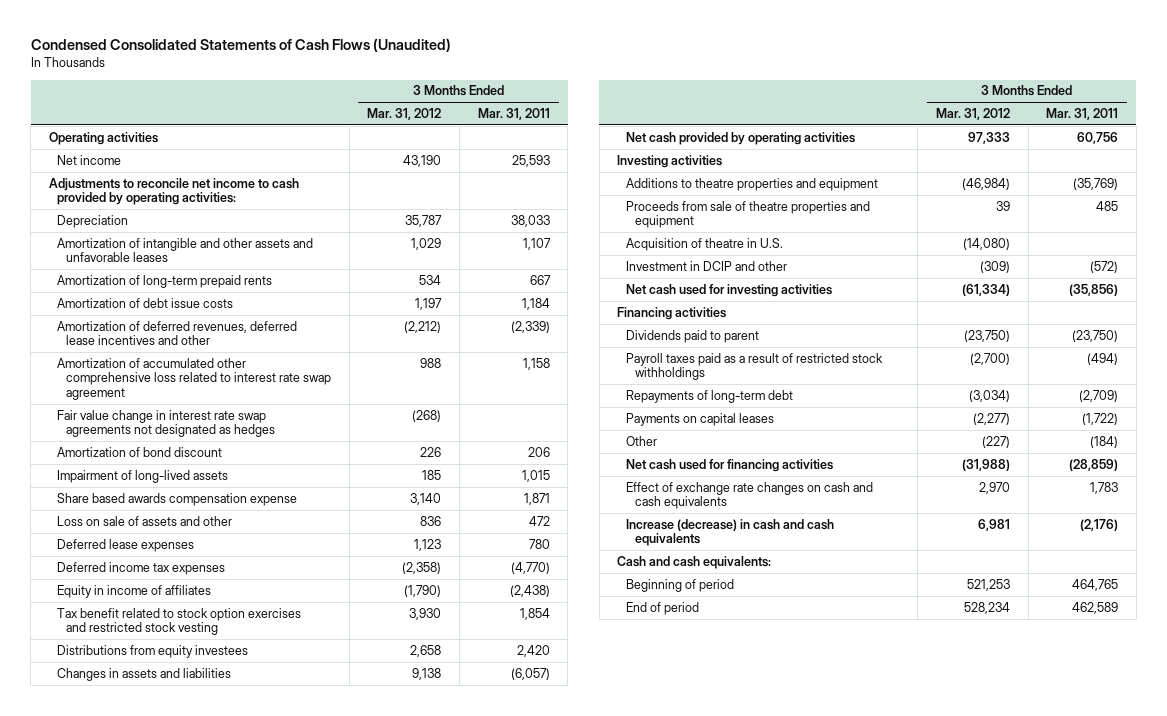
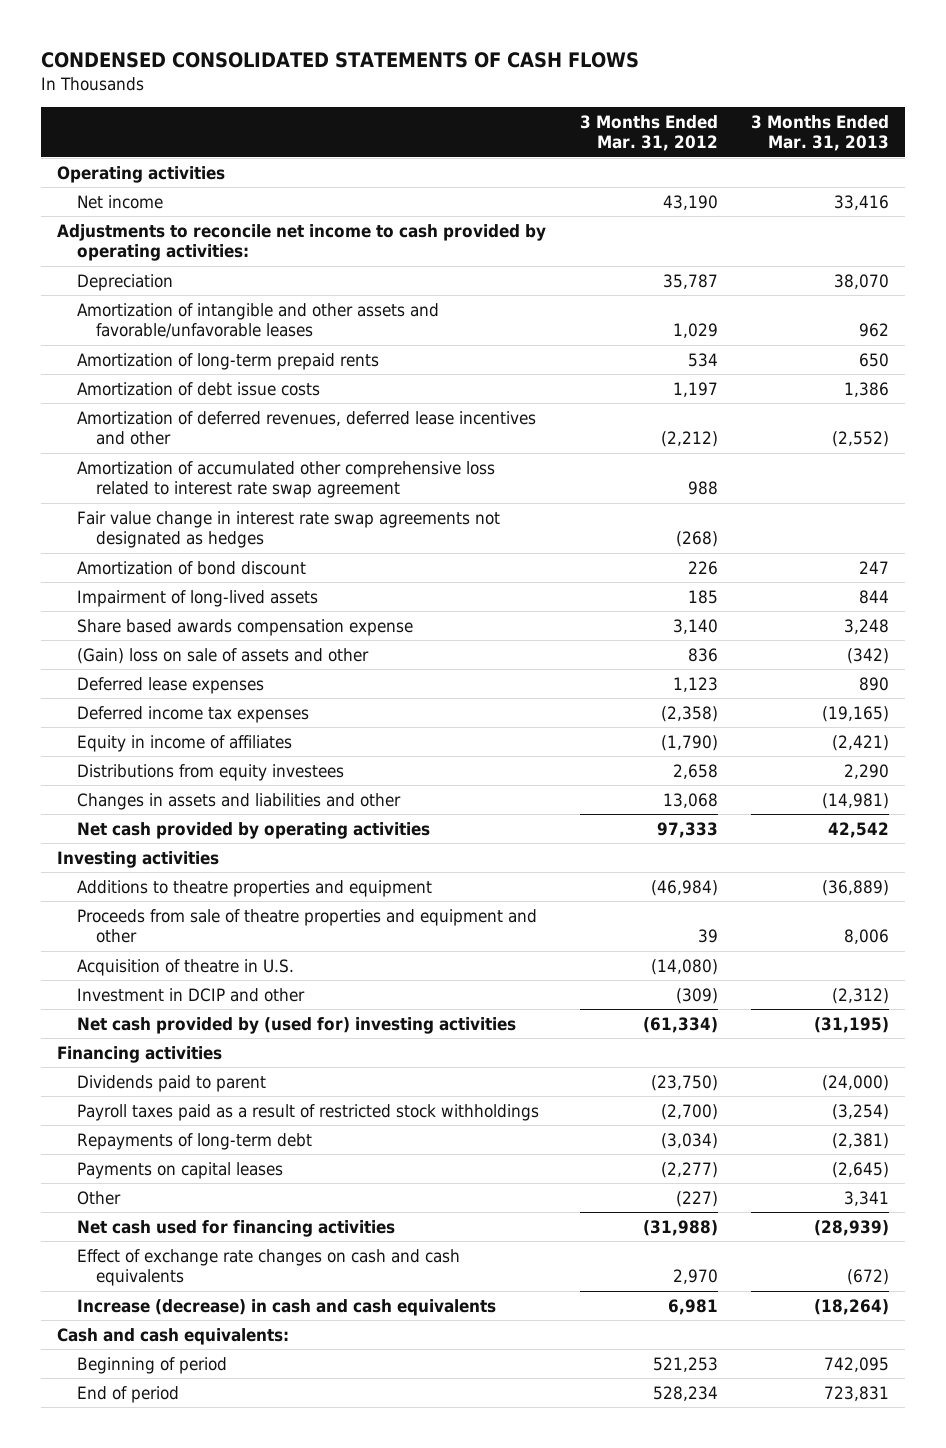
- Condensed Consolidated Statements of Cash Flows (Unaudited)
+ CONDENSED CONSOLIDATED STATEMENTS OF CASH FLOWS
- | 3 Months Ended Mar. 31, 2012 | 3 Months Ended Mar. 31, 2011
+ | 3 Months Ended Mar. 31, 2012 | 3 Months Ended Mar. 31, 2013
- Amortization of intangible and other assets and unfavorable leases | 1,029 | 1,107
+ Amortization of intangible and other assets and favorable/unfavorable leases | 1,029 | 962
- Loss on sale of assets and other | 836 | 472
+ (Gain) loss on sale of assets and other | 836 | (342)
- Tax benefit related to stock option exercises and restricted stock vesting | 3,930 | 1,854
- Changes in assets and liabilities | 9,138 | (6,057)
+ Changes in assets and liabilities and other | 13,068 | (14,981)
- Proceeds from sale of theatre properties and equipment | 39 | 485
+ Proceeds from sale of theatre properties and equipment and other | 39 | 8,006
- Net cash used for investing activities | (61,334) | (35,856)
+ Net cash provided by (used for) investing activities | (61,334) | (31,195)

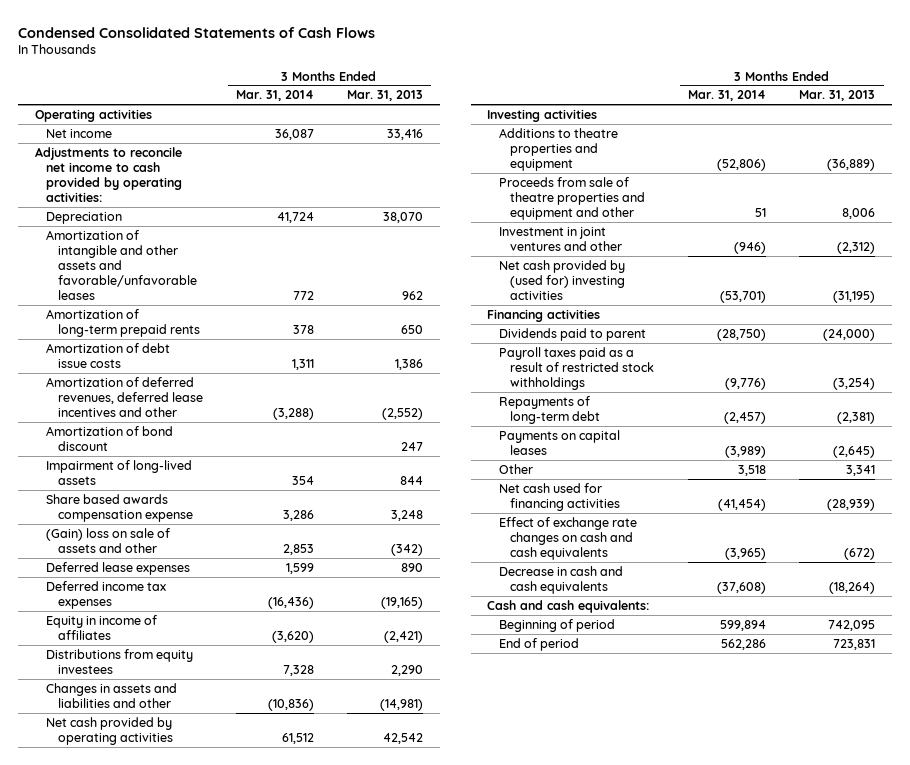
- CONDENSED CONSOLIDATED STATEMENTS OF CASH FLOWS
+ Condensed Consolidated Statements of Cash Flows
- | 3 Months Ended Mar. 31, 2012 | 3 Months Ended Mar. 31, 2013
+ | 3 Months Ended Mar. 31, 2014 | 3 Months Ended Mar. 31, 2013
- Amortization of accumulated other comprehensive loss related to interest rate swap agreement | 988 |
- Fair value change in interest rate swap agreements not designated as hedges | (268) |
- Acquisition of theatre in U.S. | (14,080) |
- Investment in DCIP and other | (309) | (2,312)
+ Investment in joint ventures and other | (946) | (2,312)
- Increase (decrease) in cash and cash equivalents | 6,981 | (18,264)
+ Decrease in cash and cash equivalents | (37,608) | (18,264)

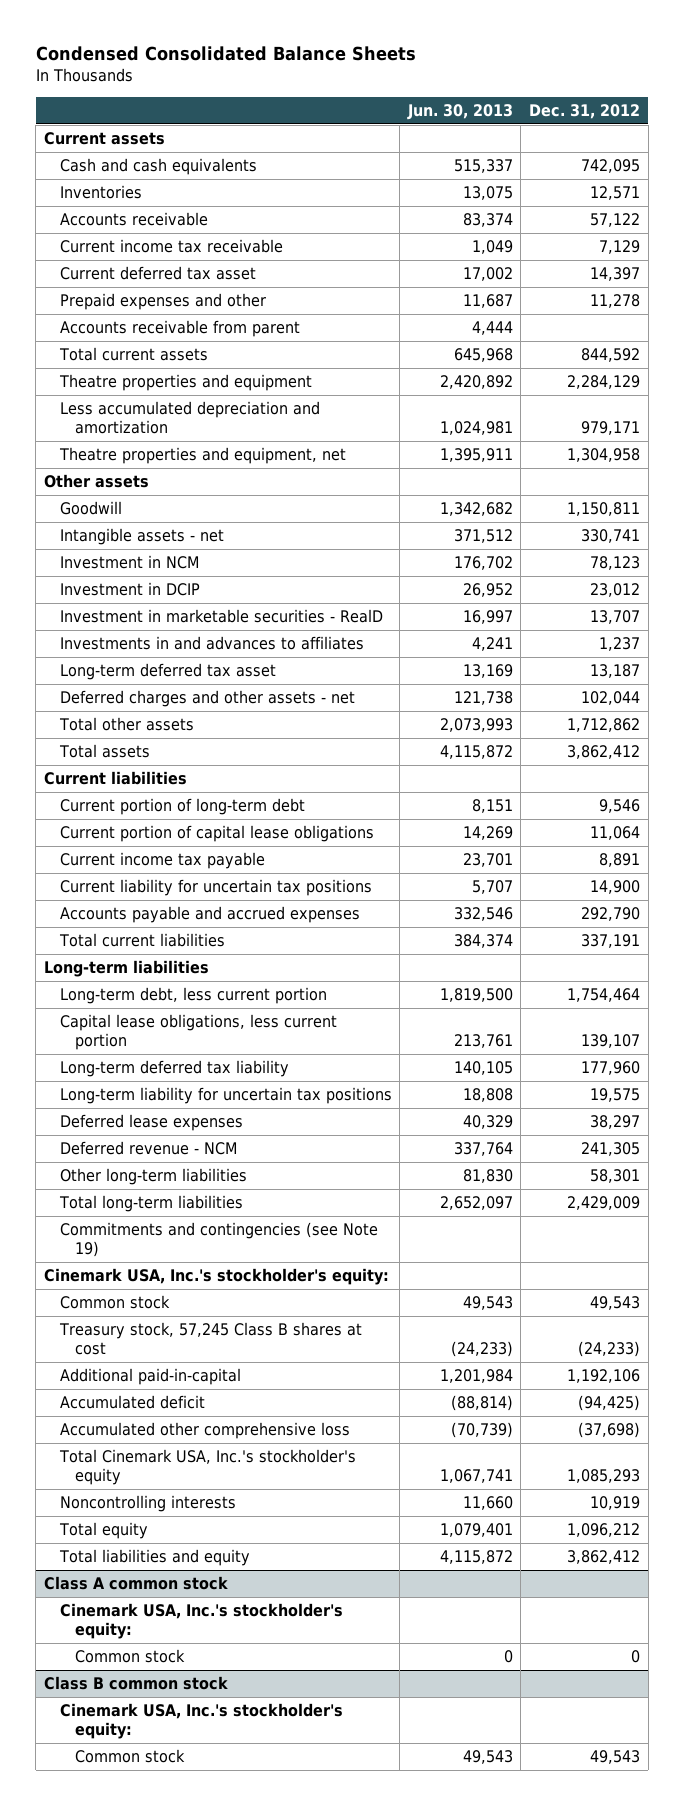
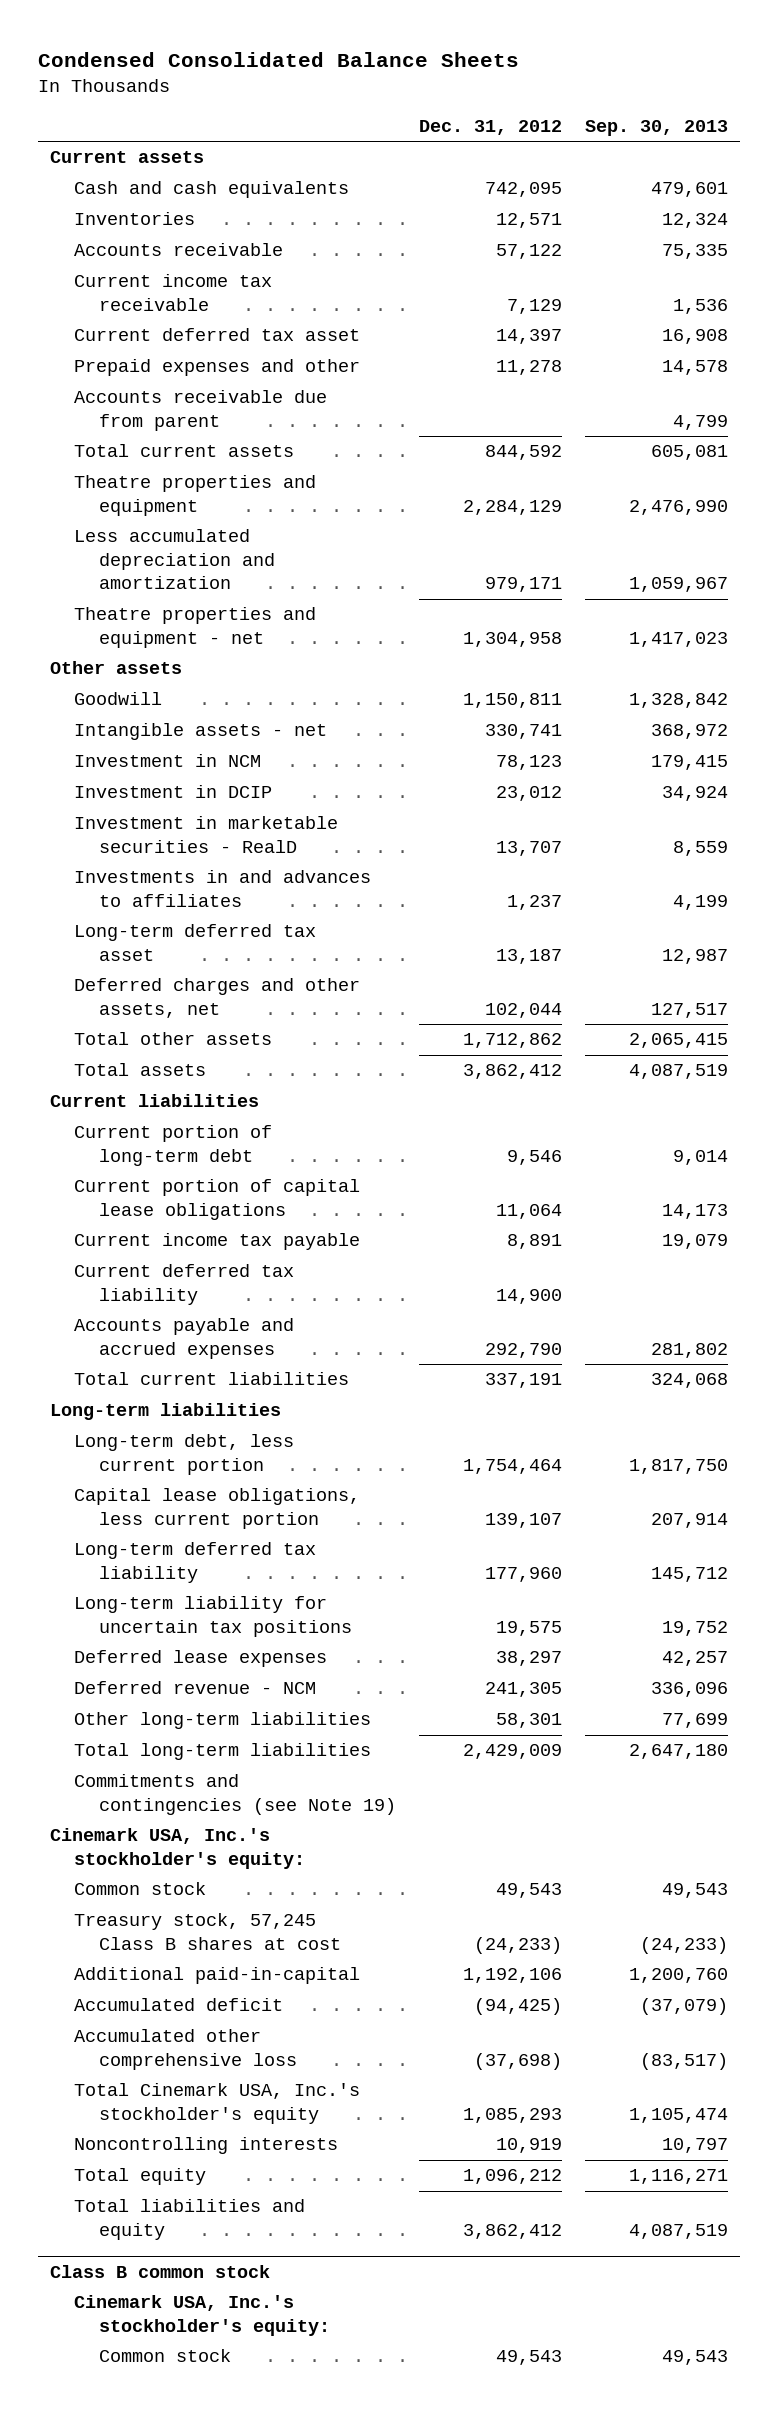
- | Jun. 30, 2013 | Dec. 31, 2012
+ | Dec. 31, 2012 | Sep. 30, 2013
- Accounts receivable from parent | 4,444 |
+ Accounts receivable due from parent | | 4,799
- Theatre properties and equipment, net | 1,395,911 | 1,304,958
+ Theatre properties and equipment - net | 1,304,958 | 1,417,023
- Deferred charges and other assets - net | 121,738 | 102,044
+ Deferred charges and other assets, net | 102,044 | 127,517
- Current liability for uncertain tax positions | 5,707 | 14,900
+ Current deferred tax liability | 14,900 |
- Class A common stock
- Cinemark USA, Inc.'s stockholder's equity:
- Common stock | 0 | 0

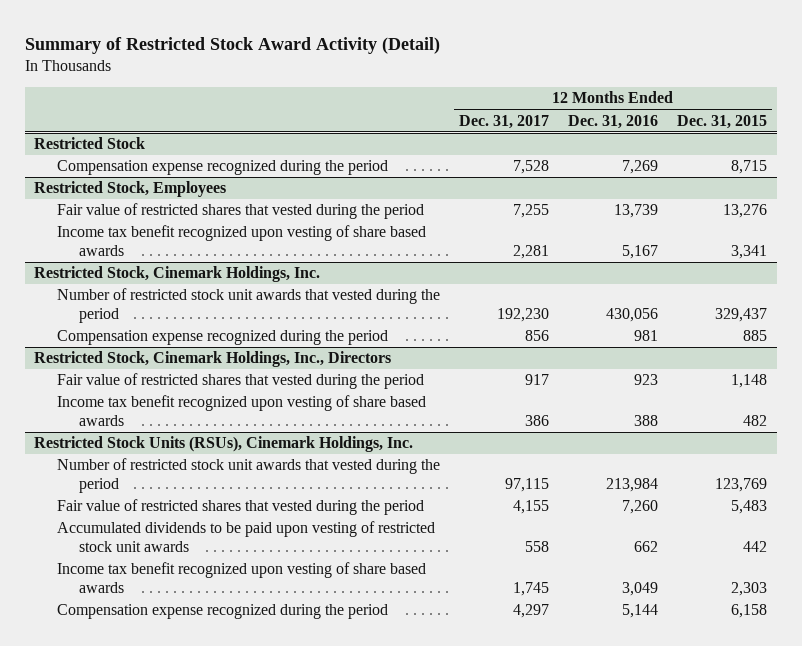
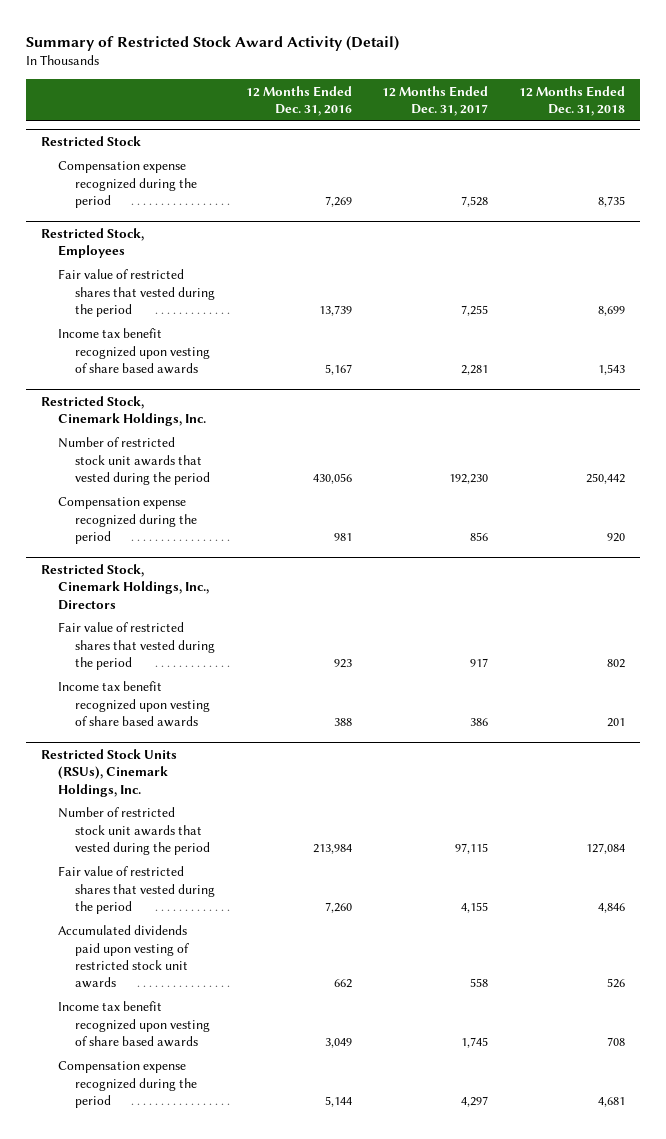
- | 12 Months Ended Dec. 31, 2017 | 12 Months Ended Dec. 31, 2016 | 12 Months Ended Dec. 31, 2015
+ | 12 Months Ended Dec. 31, 2016 | 12 Months Ended Dec. 31, 2017 | 12 Months Ended Dec. 31, 2018
@ Restricted Stock Units (RSUs), Cinemark Holdings, Inc.
- Accumulated dividends to be paid upon vesting of restricted stock unit awards | 558 | 662 | 442
+ Accumulated dividends paid upon vesting of restricted stock unit awards | 662 | 558 | 526

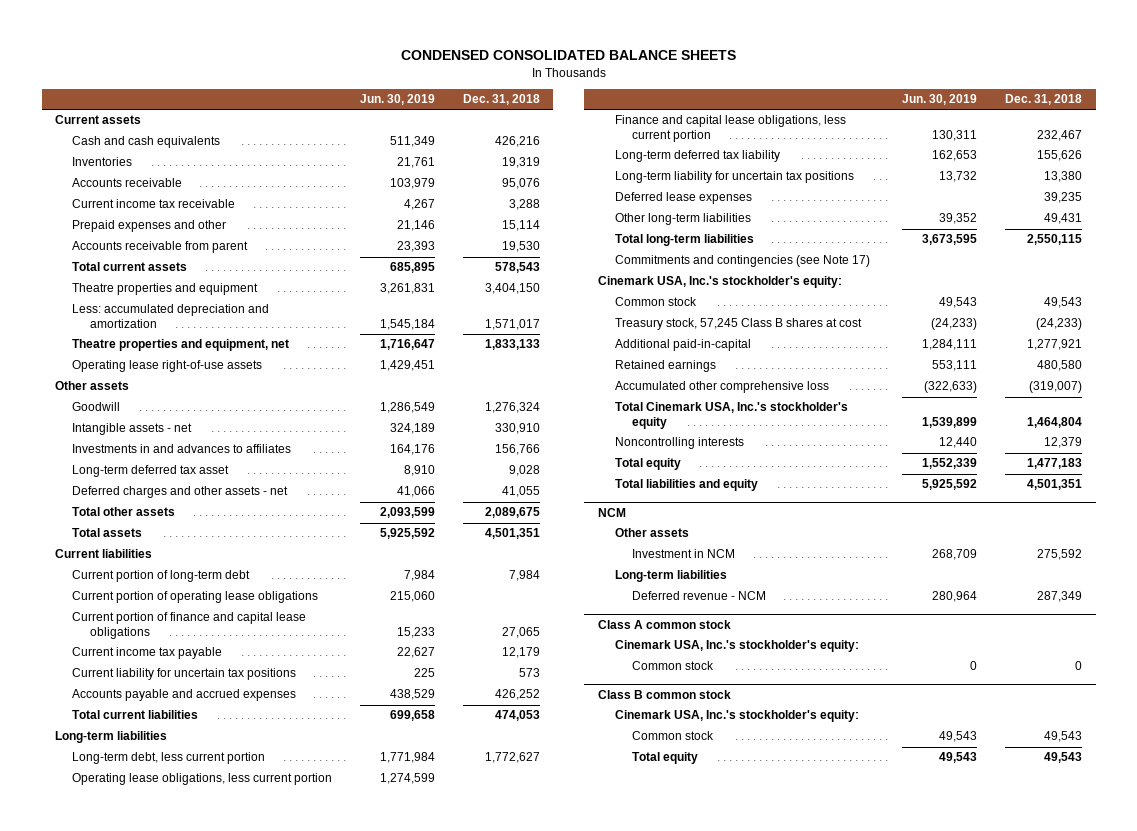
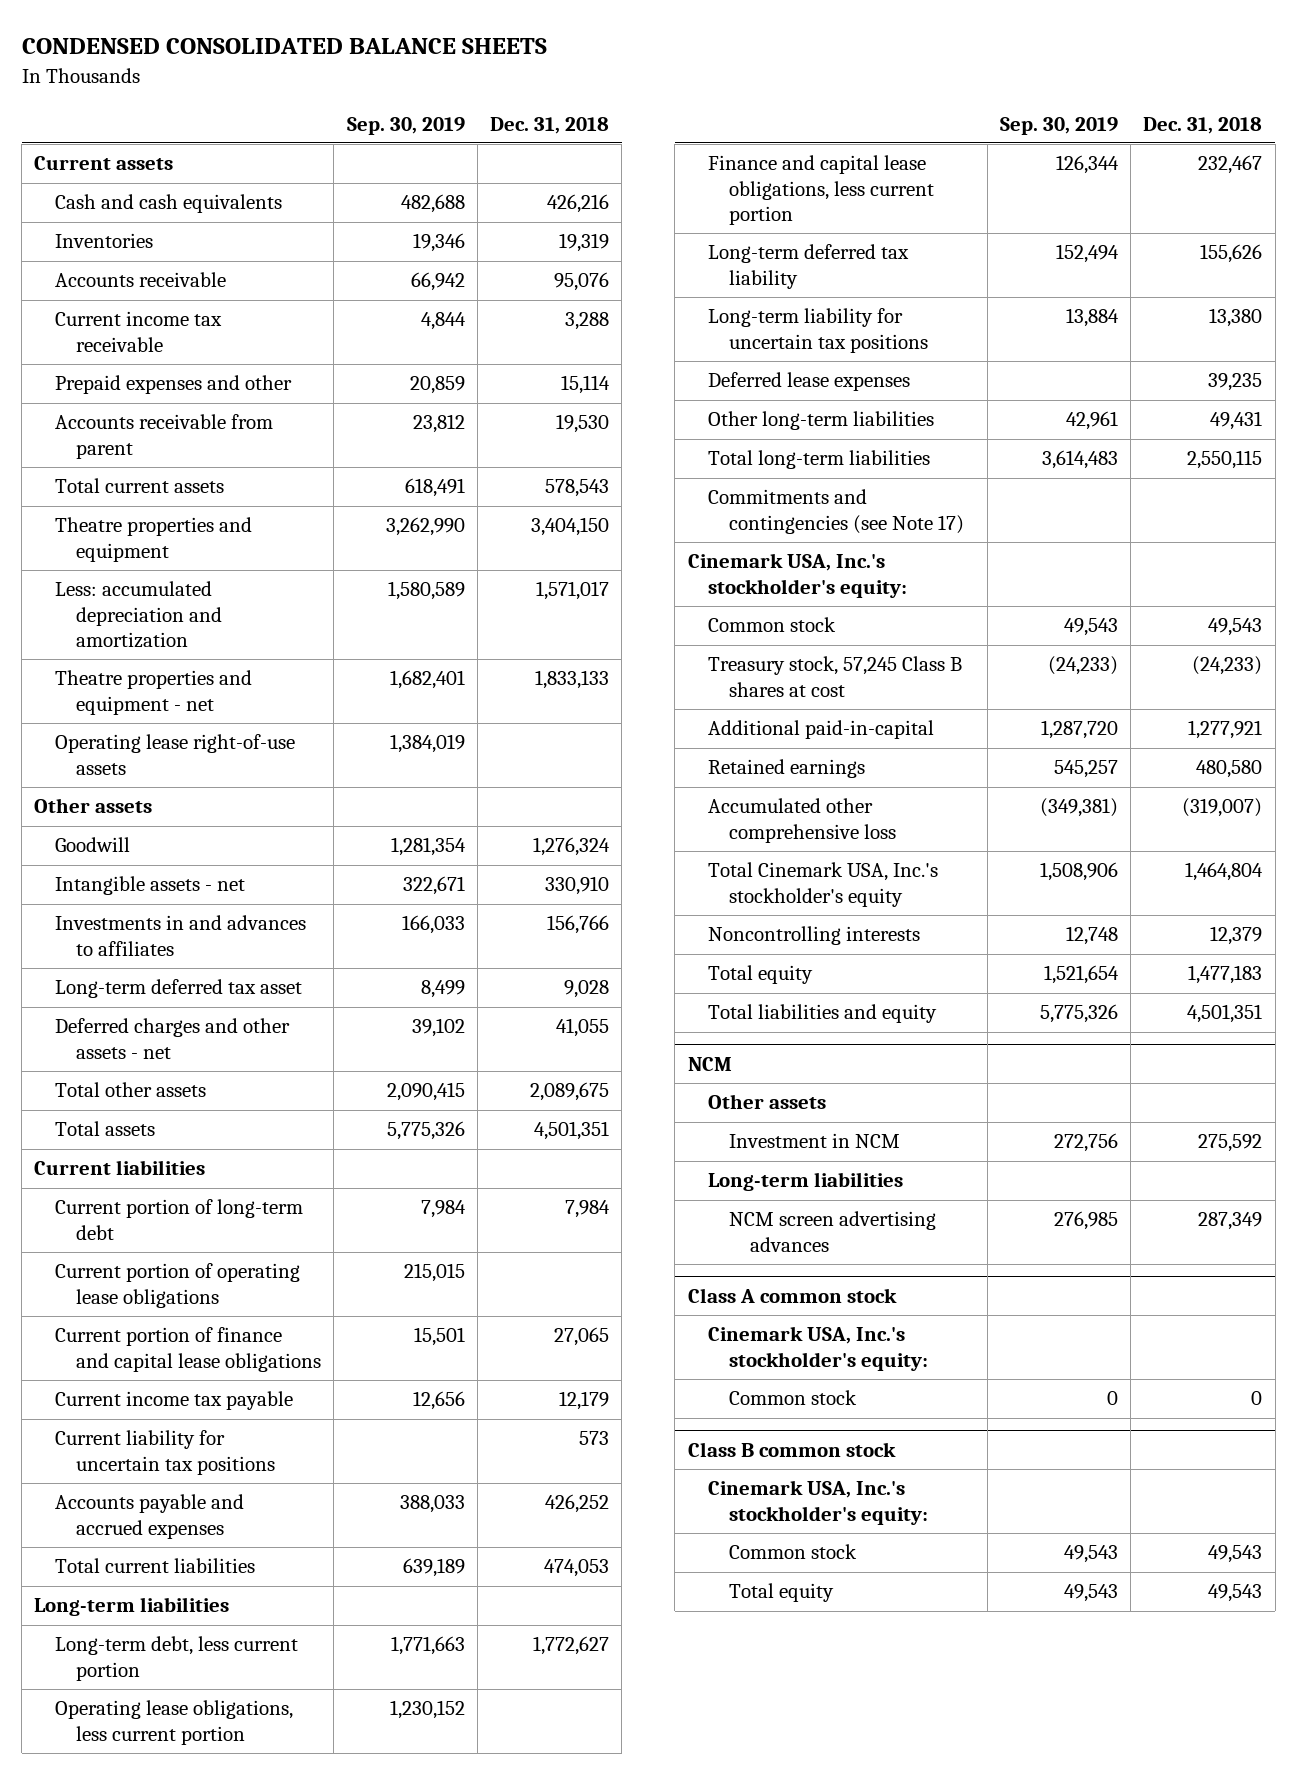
- | Jun. 30, 2019 | Dec. 31, 2018
+ | Sep. 30, 2019 | Dec. 31, 2018
- Theatre properties and equipment, net | 1,716,647 | 1,833,133
+ Theatre properties and equipment - net | 1,682,401 | 1,833,133
@ NCM
- Deferred revenue - NCM | 280,964 | 287,349
+ NCM screen advertising advances | 276,985 | 287,349

